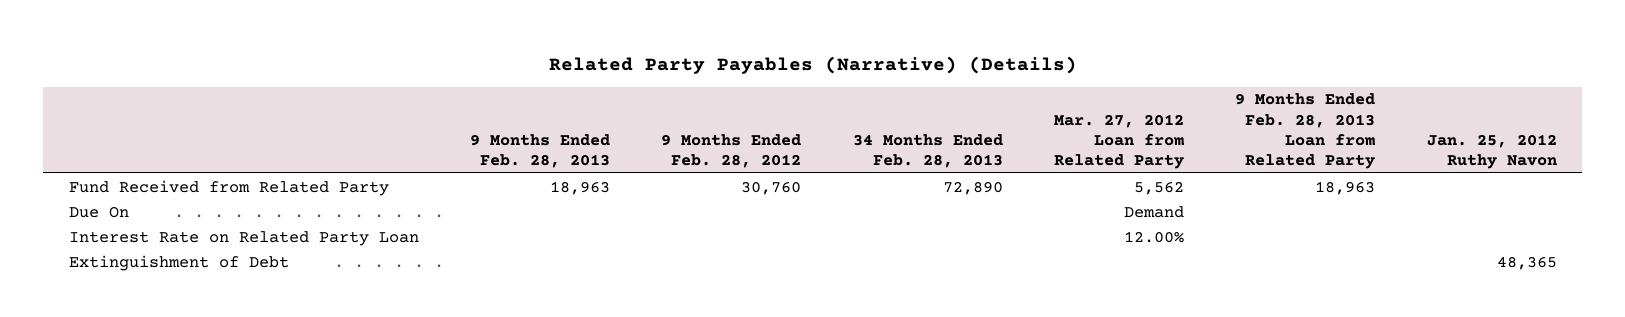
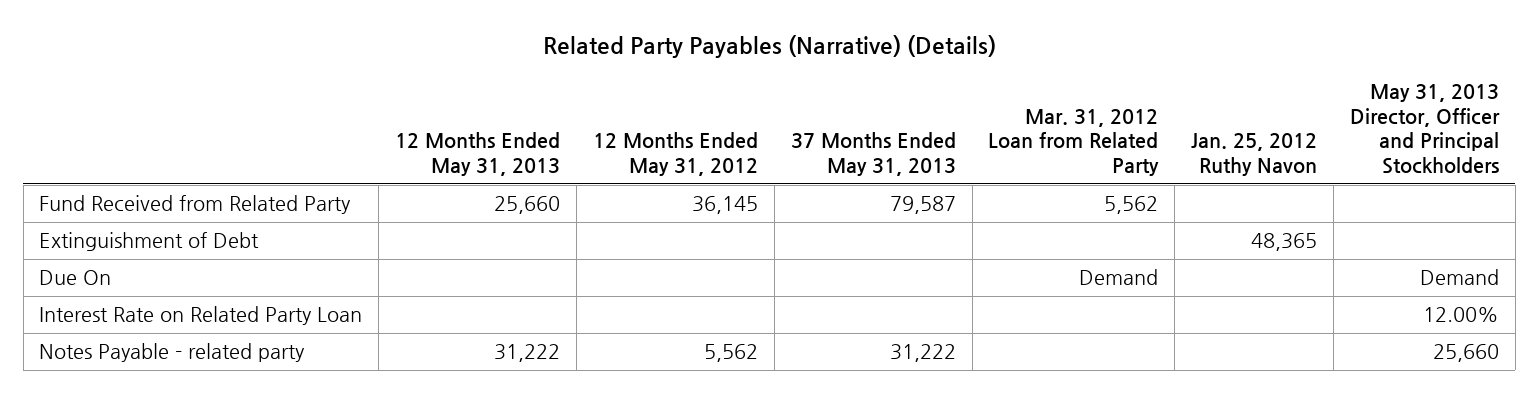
- | 9 Months Ended Feb. 28, 2013 | 9 Months Ended Feb. 28, 2012 | 34 Months Ended Feb. 28, 2013 | Mar. 27, 2012 Loan from Related Party | 9 Months Ended Feb. 28, 2013 Loan from Related Party | Jan. 25, 2012 Ruthy Navon
+ | 12 Months Ended May 31, 2013 | 12 Months Ended May 31, 2012 | 37 Months Ended May 31, 2013 | Mar. 31, 2012 Loan from Related Party | Jan. 25, 2012 Ruthy Navon | May 31, 2013 Director, Officer and Principal Stockholders
moved up: Extinguishment of Debt | | | | | 48,365 |
+ Notes Payable - related party | 31,222 | 5,562 | 31,222 | | | 25,660

